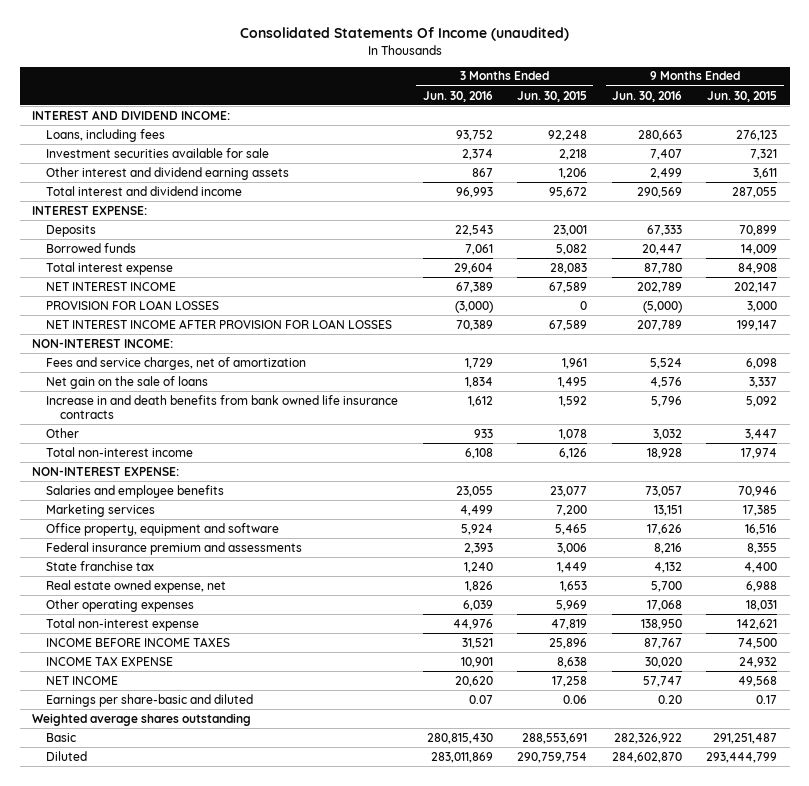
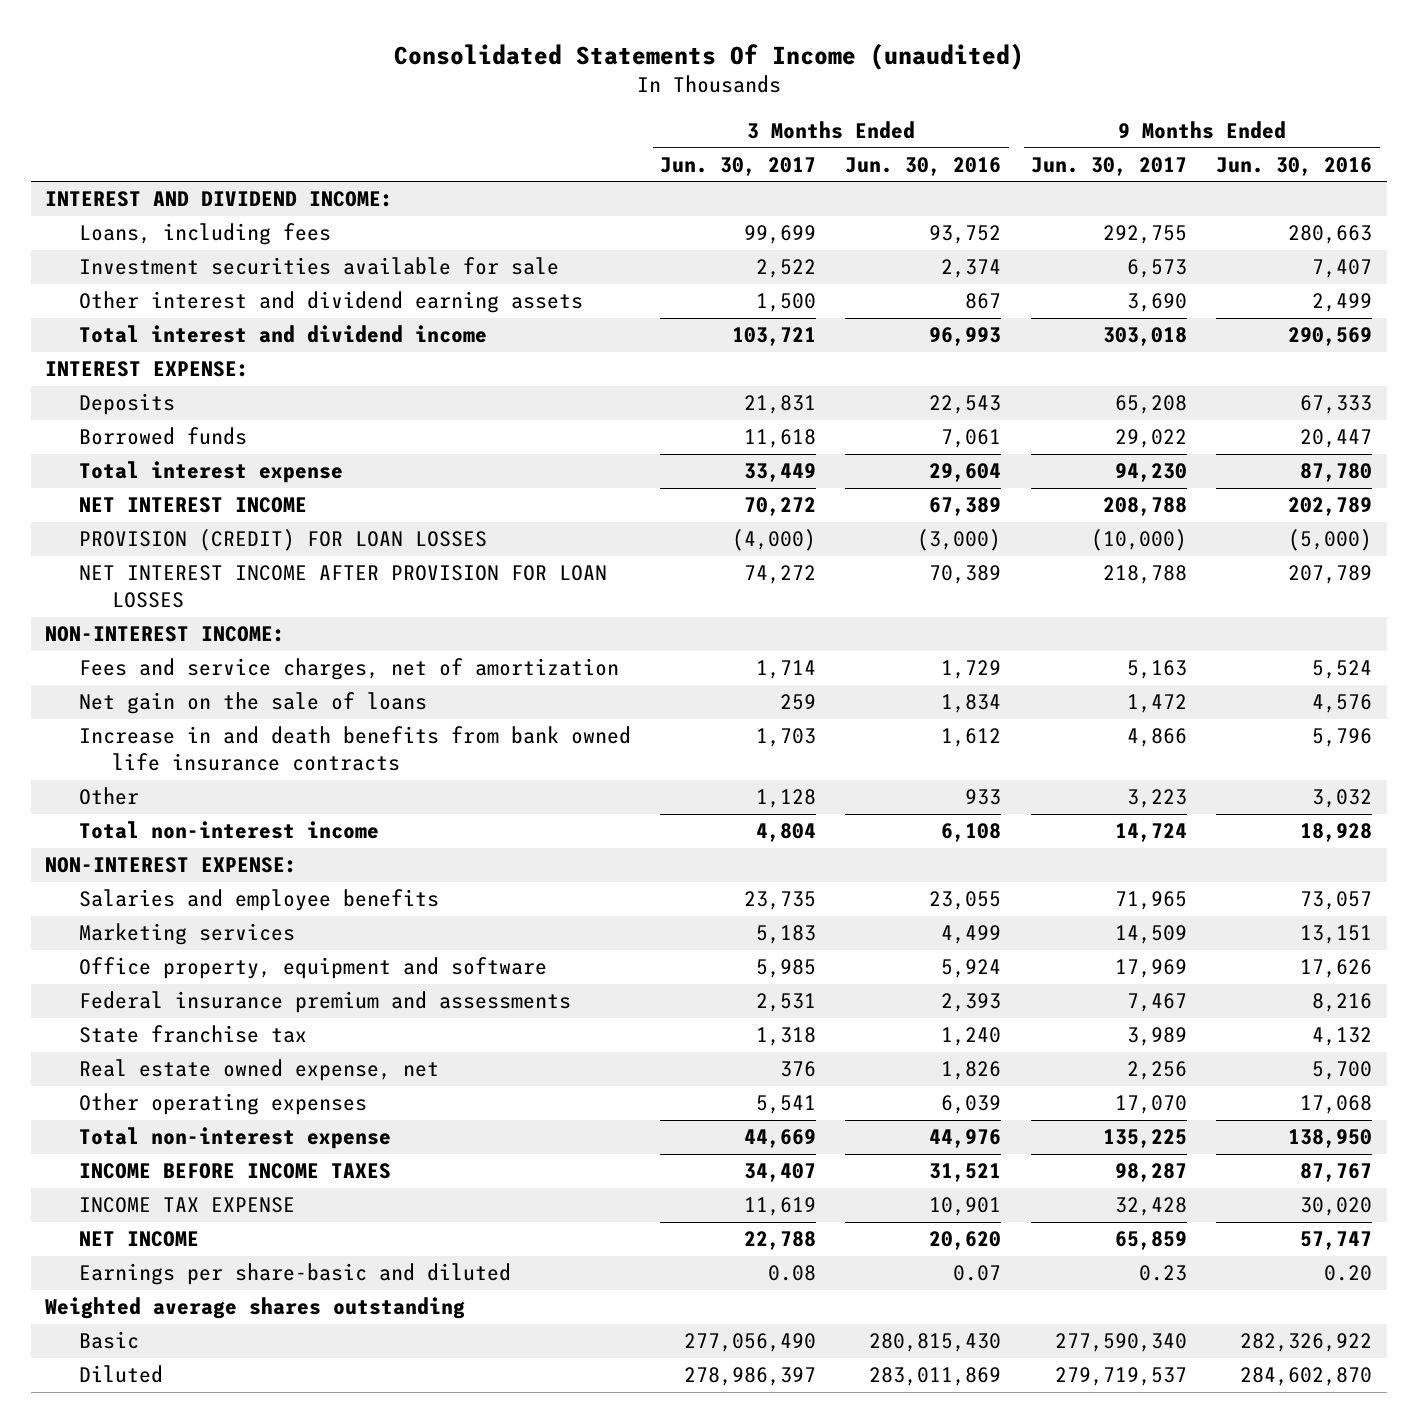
- | 3 Months Ended Jun. 30, 2016 | 3 Months Ended Jun. 30, 2015 | 9 Months Ended Jun. 30, 2016 | 9 Months Ended Jun. 30, 2015
+ | 3 Months Ended Jun. 30, 2017 | 3 Months Ended Jun. 30, 2016 | 9 Months Ended Jun. 30, 2017 | 9 Months Ended Jun. 30, 2016
- PROVISION FOR LOAN LOSSES | (3,000) | 0 | (5,000) | 3,000
+ PROVISION (CREDIT) FOR LOAN LOSSES | (4,000) | (3,000) | (10,000) | (5,000)

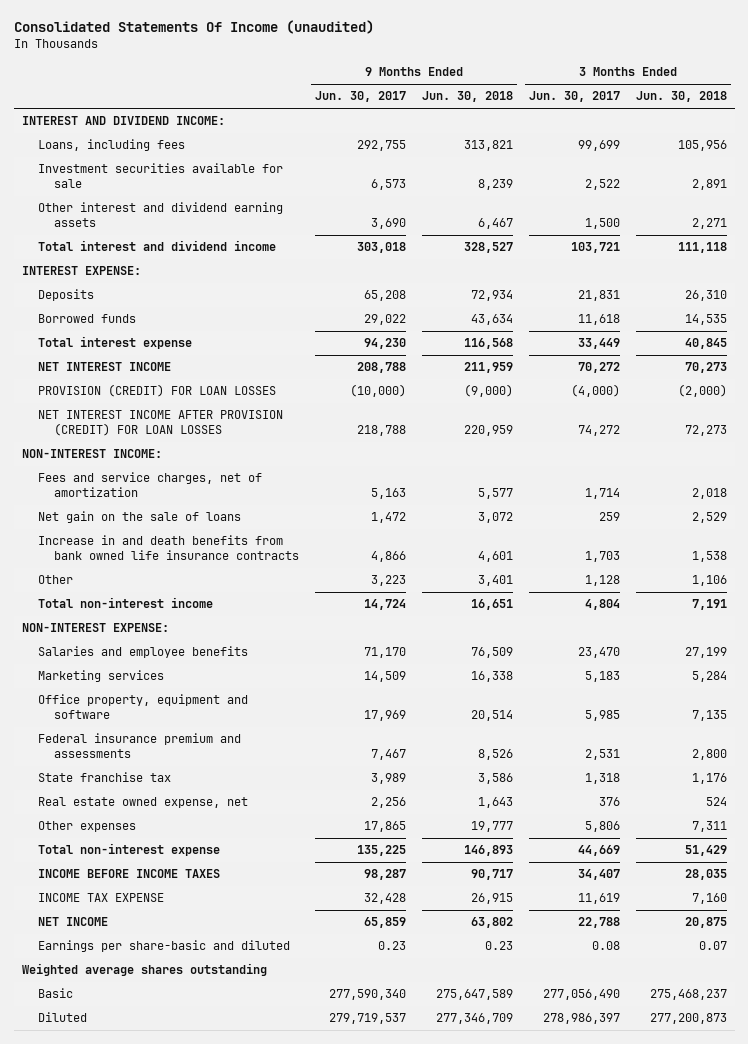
- | 3 Months Ended Jun. 30, 2017 | 3 Months Ended Jun. 30, 2016 | 9 Months Ended Jun. 30, 2017 | 9 Months Ended Jun. 30, 2016
+ | 9 Months Ended Jun. 30, 2017 | 9 Months Ended Jun. 30, 2018 | 3 Months Ended Jun. 30, 2017 | 3 Months Ended Jun. 30, 2018
- NET INTEREST INCOME AFTER PROVISION FOR LOAN LOSSES | 74,272 | 70,389 | 218,788 | 207,789
+ NET INTEREST INCOME AFTER PROVISION (CREDIT) FOR LOAN LOSSES | 218,788 | 220,959 | 74,272 | 72,273
- Salaries and employee benefits | 23,735 | 23,055 | 71,965 | 73,057
+ Salaries and employee benefits | 71,170 | 76,509 | 23,470 | 27,199
- Other operating expenses | 5,541 | 6,039 | 17,070 | 17,068
+ Other expenses | 17,865 | 19,777 | 5,806 | 7,311

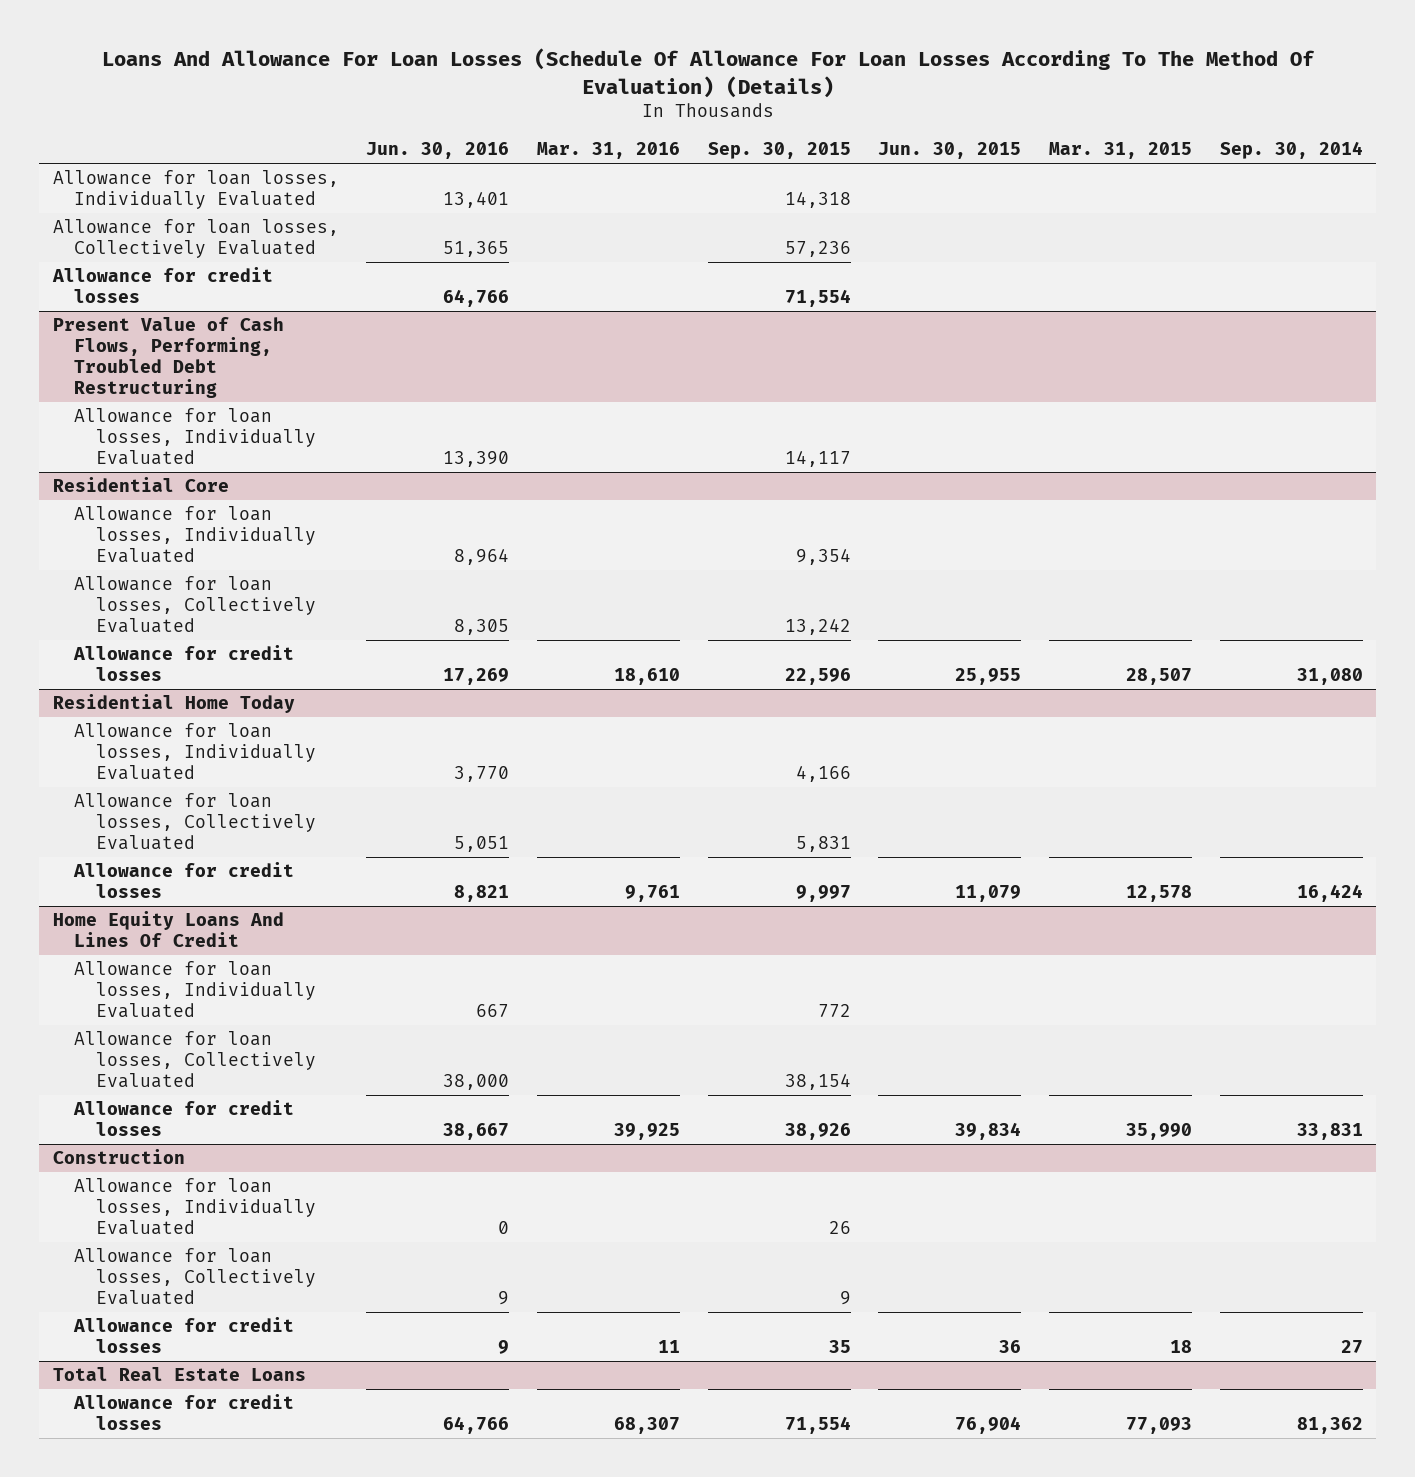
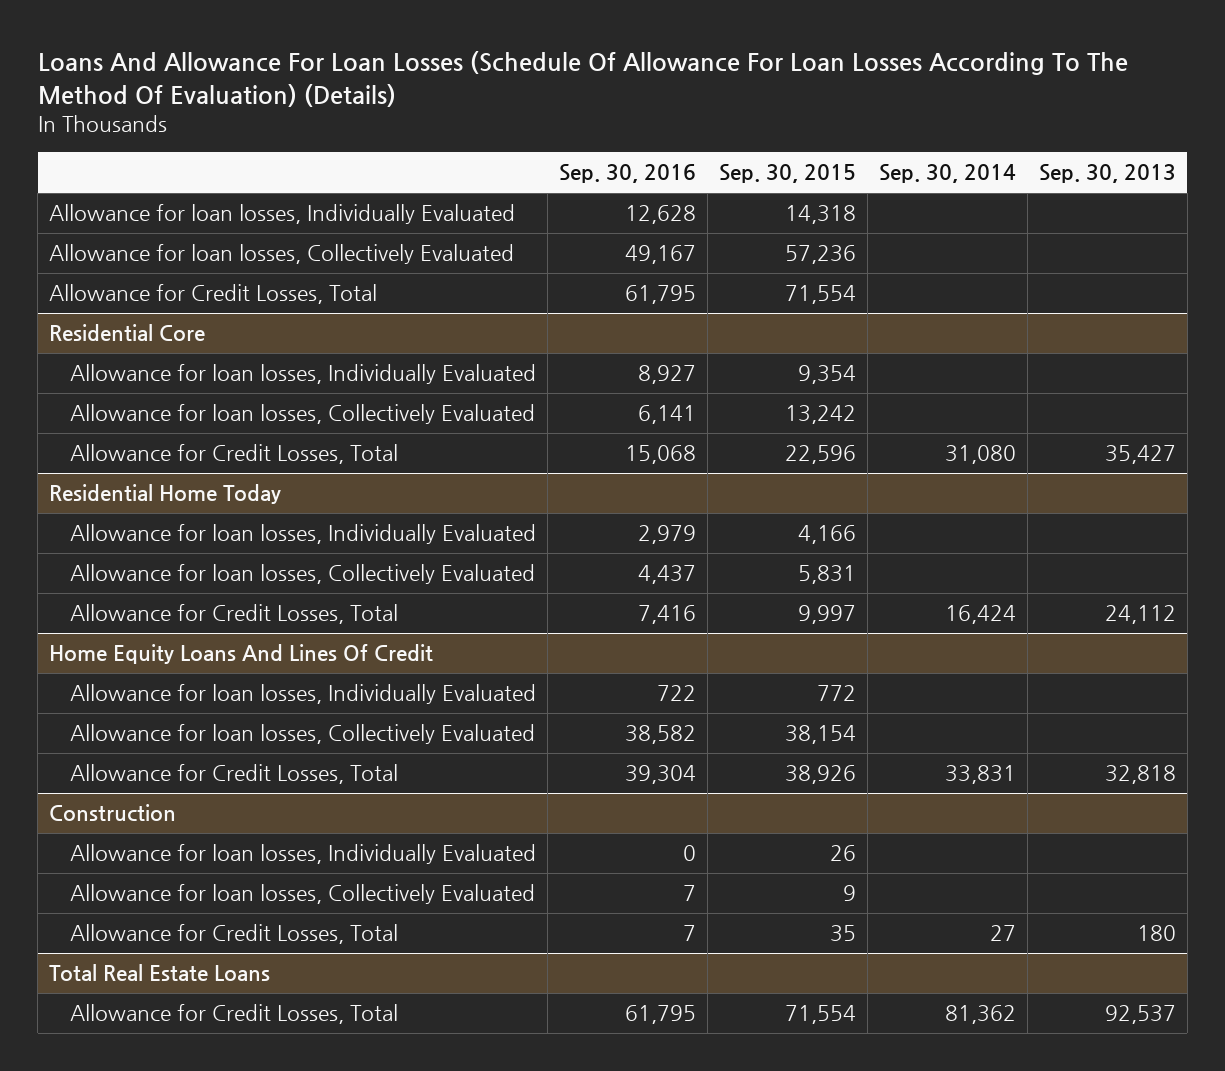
- | Jun. 30, 2016 | Mar. 31, 2016 | Sep. 30, 2015 | Jun. 30, 2015 | Mar. 31, 2015 | Sep. 30, 2014
+ | Sep. 30, 2016 | Sep. 30, 2015 | Sep. 30, 2014 | Sep. 30, 2013
- Allowance for credit losses | 64,766 | | 71,554 | | |
- Present Value of Cash Flows, Performing, Troubled Debt Restructuring
- Allowance for loan losses, Individually Evaluated | 13,390 | | 14,117 | | |
+ Allowance for Credit Losses, Total | 61,795 | 71,554 | |
@ Residential Core
- Allowance for credit losses | 17,269 | 18,610 | 22,596 | 25,955 | 28,507 | 31,080
+ Allowance for Credit Losses, Total | 15,068 | 22,596 | 31,080 | 35,427
@ Residential Home Today
- Allowance for credit losses | 8,821 | 9,761 | 9,997 | 11,079 | 12,578 | 16,424
+ Allowance for Credit Losses, Total | 7,416 | 9,997 | 16,424 | 24,112
@ Home Equity Loans And Lines Of Credit
- Allowance for credit losses | 38,667 | 39,925 | 38,926 | 39,834 | 35,990 | 33,831
+ Allowance for Credit Losses, Total | 39,304 | 38,926 | 33,831 | 32,818
@ Construction
- Allowance for credit losses | 9 | 11 | 35 | 36 | 18 | 27
+ Allowance for Credit Losses, Total | 7 | 35 | 27 | 180
@ Total Real Estate Loans
- Allowance for credit losses | 64,766 | 68,307 | 71,554 | 76,904 | 77,093 | 81,362
+ Allowance for Credit Losses, Total | 61,795 | 71,554 | 81,362 | 92,537

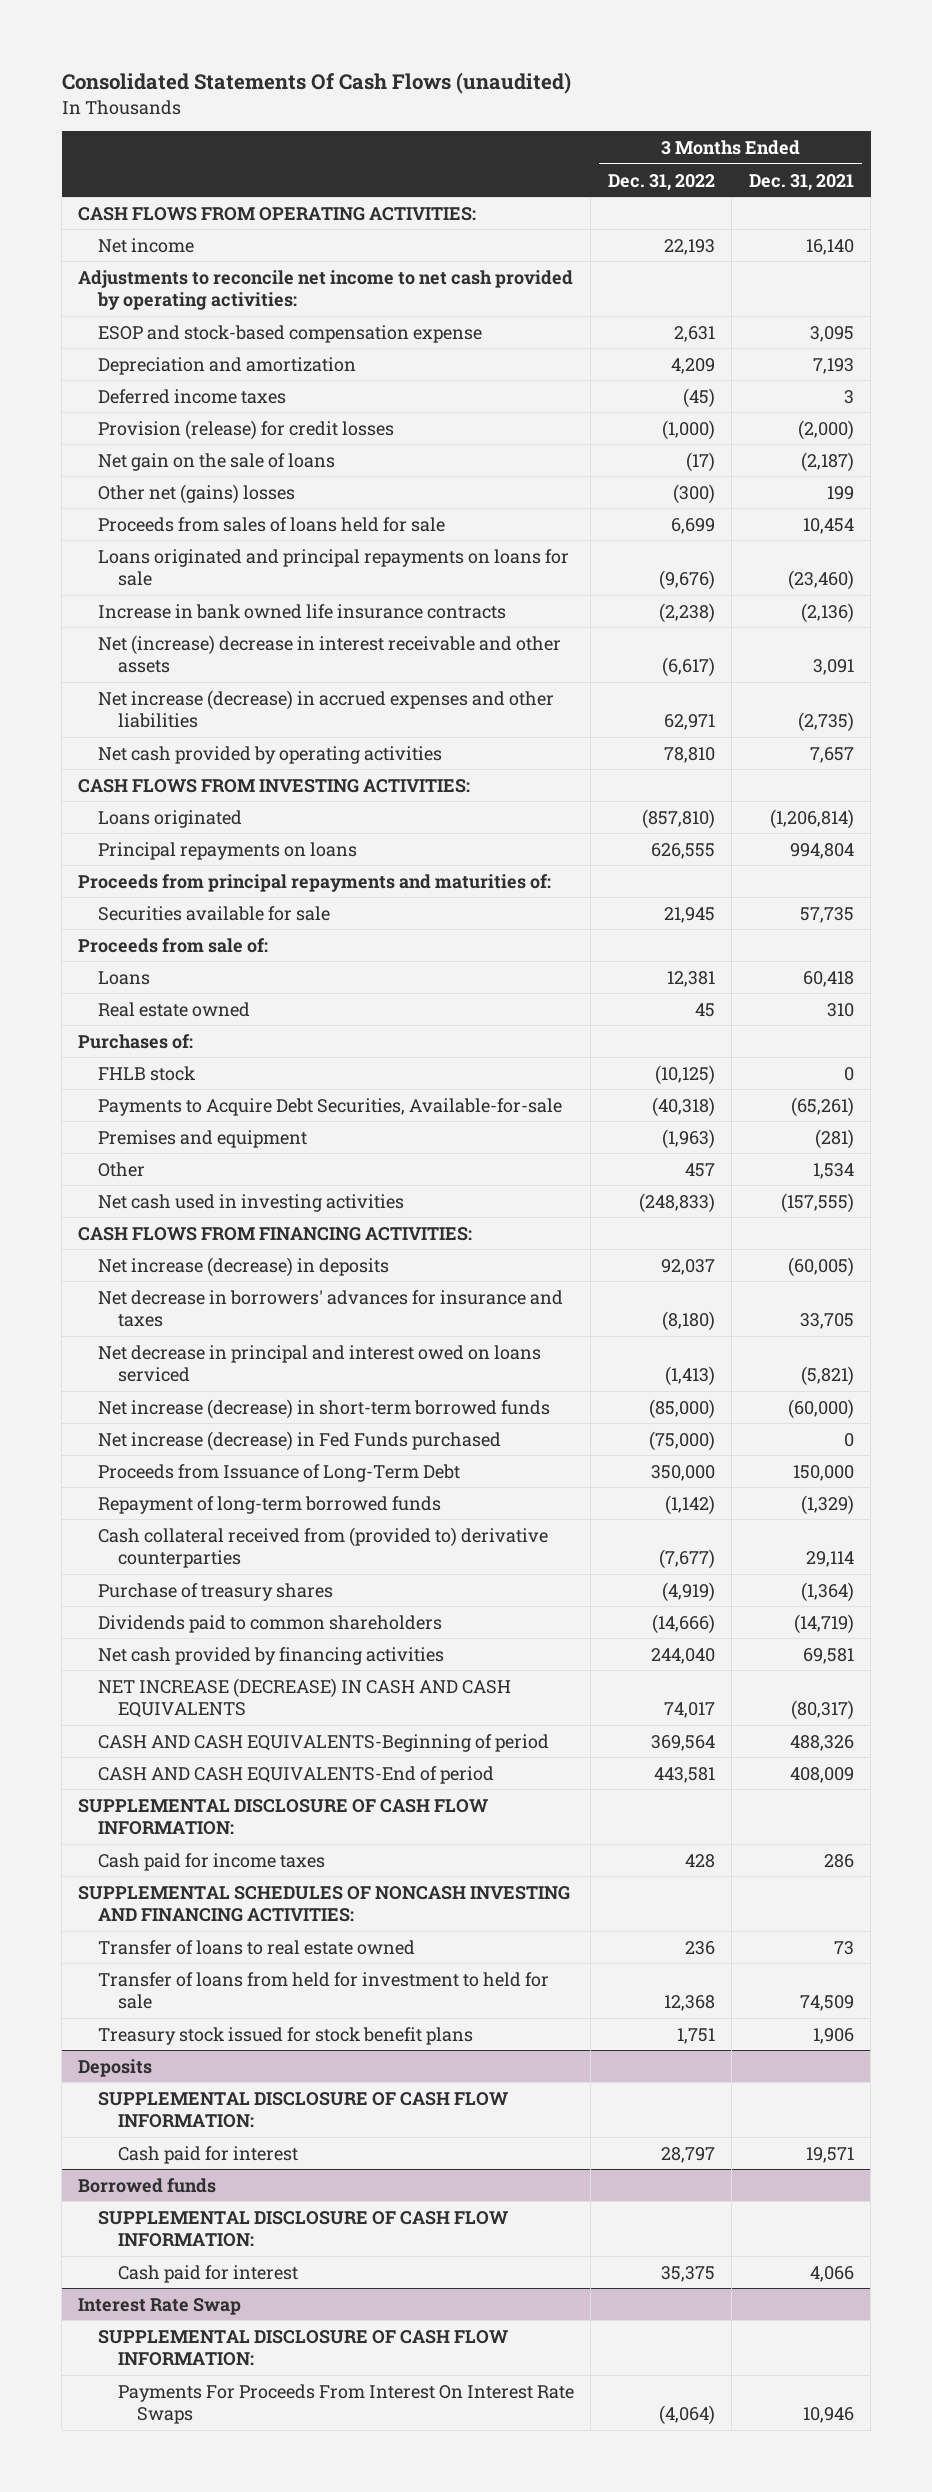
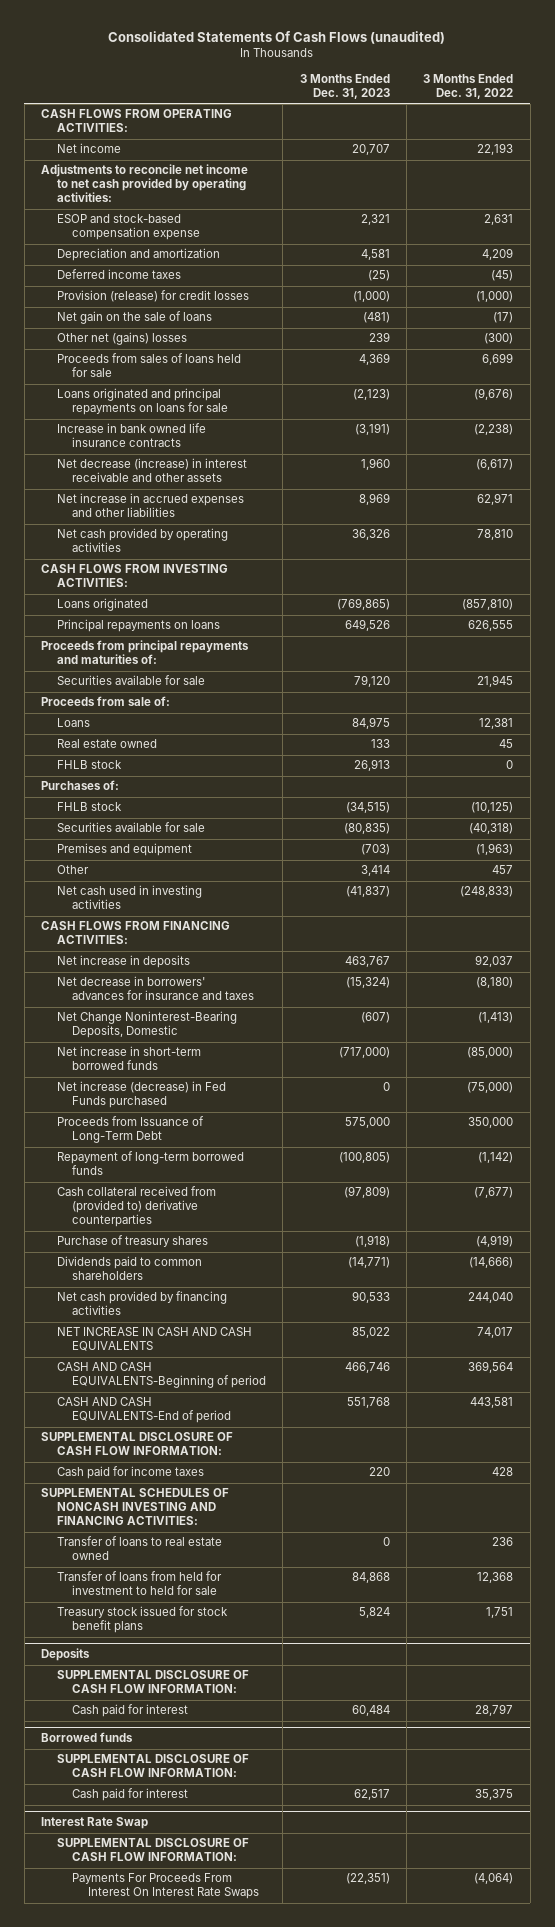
- | 3 Months Ended Dec. 31, 2022 | 3 Months Ended Dec. 31, 2021
+ | 3 Months Ended Dec. 31, 2023 | 3 Months Ended Dec. 31, 2022
- Net (increase) decrease in interest receivable and other assets | (6,617) | 3,091
- Net increase (decrease) in accrued expenses and other liabilities | 62,971 | (2,735)
+ Net decrease (increase) in interest receivable and other assets | 1,960 | (6,617)
+ Net increase in accrued expenses and other liabilities | 8,969 | 62,971
+ FHLB stock | 26,913 | 0
- Payments to Acquire Debt Securities, Available-for-sale | (40,318) | (65,261)
+ Securities available for sale | (80,835) | (40,318)
- Net increase (decrease) in deposits | 92,037 | (60,005)
+ Net increase in deposits | 463,767 | 92,037
- Net decrease in principal and interest owed on loans serviced | (1,413) | (5,821)
- Net increase (decrease) in short-term borrowed funds | (85,000) | (60,000)
+ Net Change Noninterest-Bearing Deposits, Domestic | (607) | (1,413)
+ Net increase in short-term borrowed funds | (717,000) | (85,000)
- NET INCREASE (DECREASE) IN CASH AND CASH EQUIVALENTS | 74,017 | (80,317)
+ NET INCREASE IN CASH AND CASH EQUIVALENTS | 85,022 | 74,017

